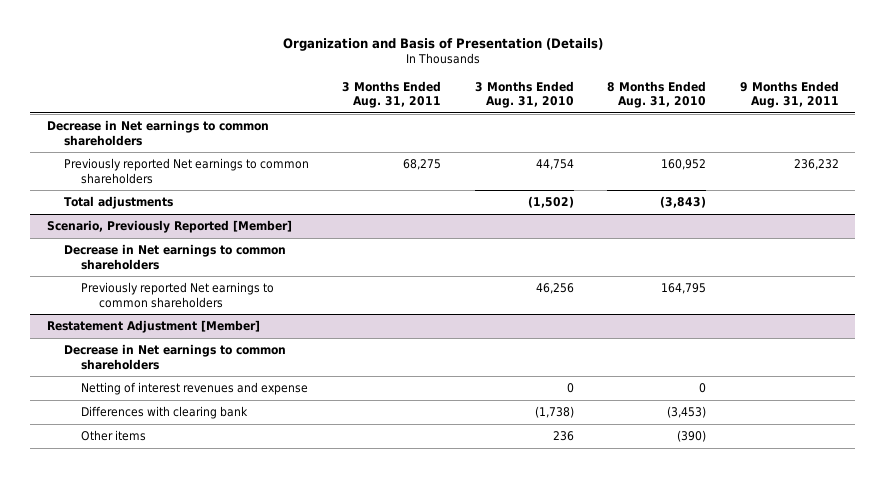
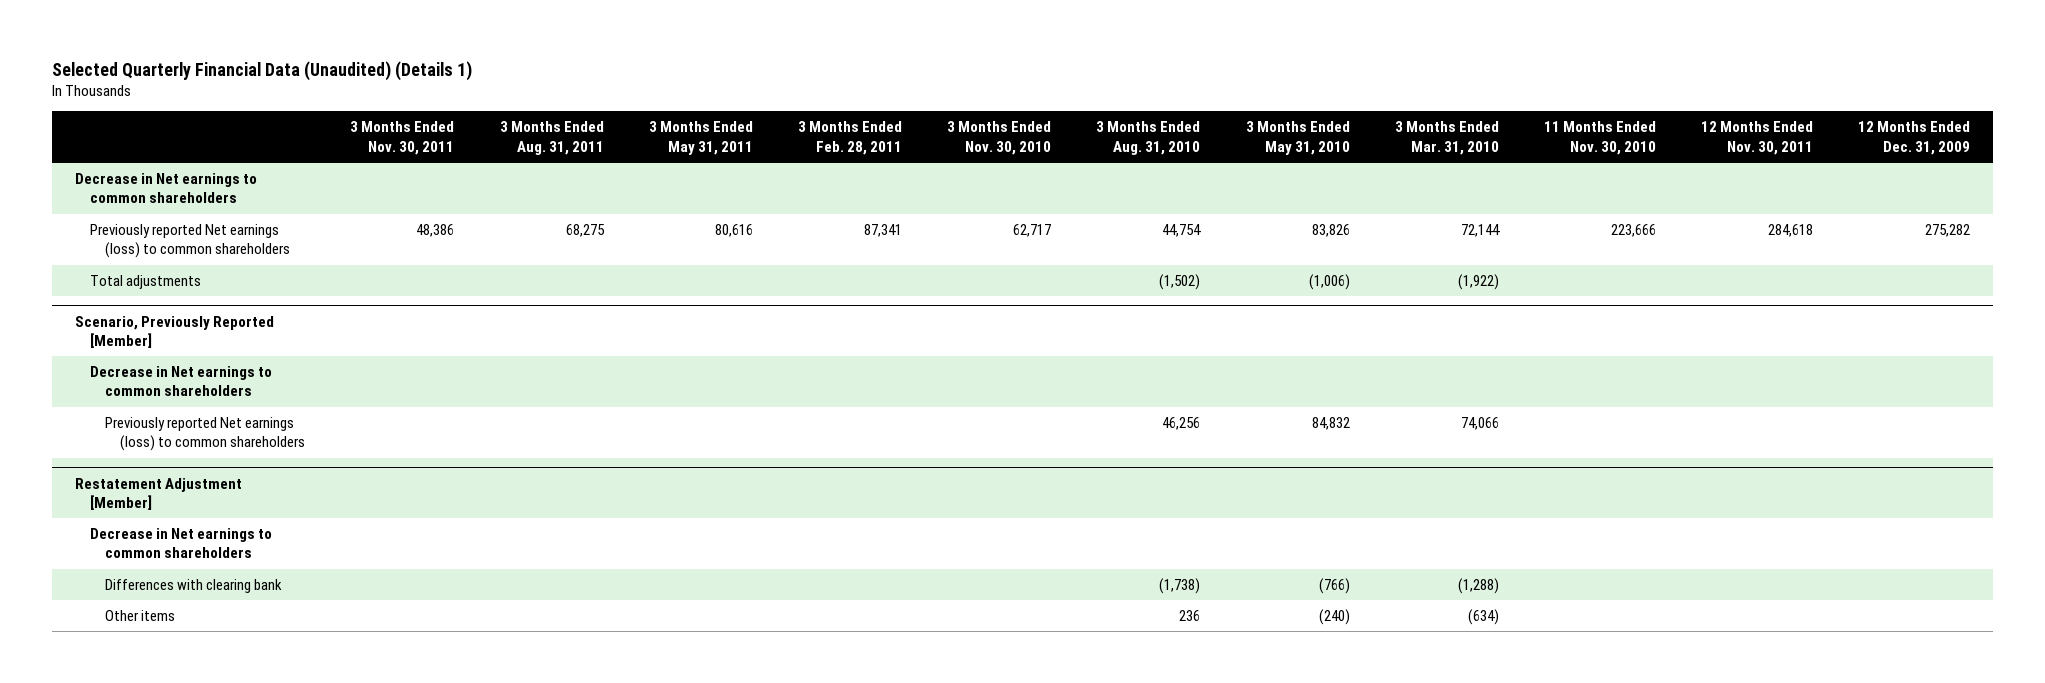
- Organization and Basis of Presentation (Details)
+ Selected Quarterly Financial Data (Unaudited) (Details 1)
- | 3 Months Ended Aug. 31, 2011 | 3 Months Ended Aug. 31, 2010 | 8 Months Ended Aug. 31, 2010 | 9 Months Ended Aug. 31, 2011
+ | 3 Months Ended Nov. 30, 2011 | 3 Months Ended Aug. 31, 2011 | 3 Months Ended May 31, 2011 | 3 Months Ended Feb. 28, 2011 | 3 Months Ended Nov. 30, 2010 | 3 Months Ended Aug. 31, 2010 | 3 Months Ended May 31, 2010 | 3 Months Ended Mar. 31, 2010 | 11 Months Ended Nov. 30, 2010 | 12 Months Ended Nov. 30, 2011 | 12 Months Ended Dec. 31, 2009
- Previously reported Net earnings to common shareholders | 68,275 | 44,754 | 160,952 | 236,232
+ Previously reported Net earnings (loss) to common shareholders | 48,386 | 68,275 | 80,616 | 87,341 | 62,717 | 44,754 | 83,826 | 72,144 | 223,666 | 284,618 | 275,282
@ Scenario, Previously Reported [Member]
- Previously reported Net earnings to common shareholders | | 46,256 | 164,795 |
+ Previously reported Net earnings (loss) to common shareholders | | | | | | 46,256 | 84,832 | 74,066 | | |
@ Restatement Adjustment [Member]
- Netting of interest revenues and expense | | 0 | 0 |

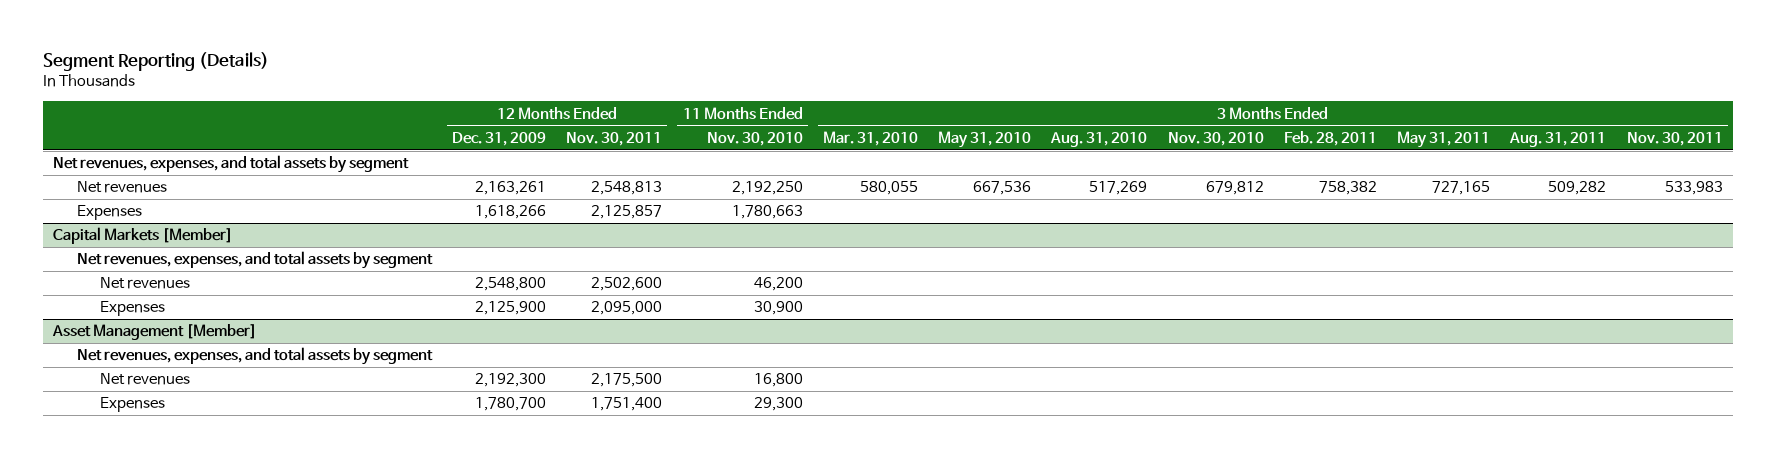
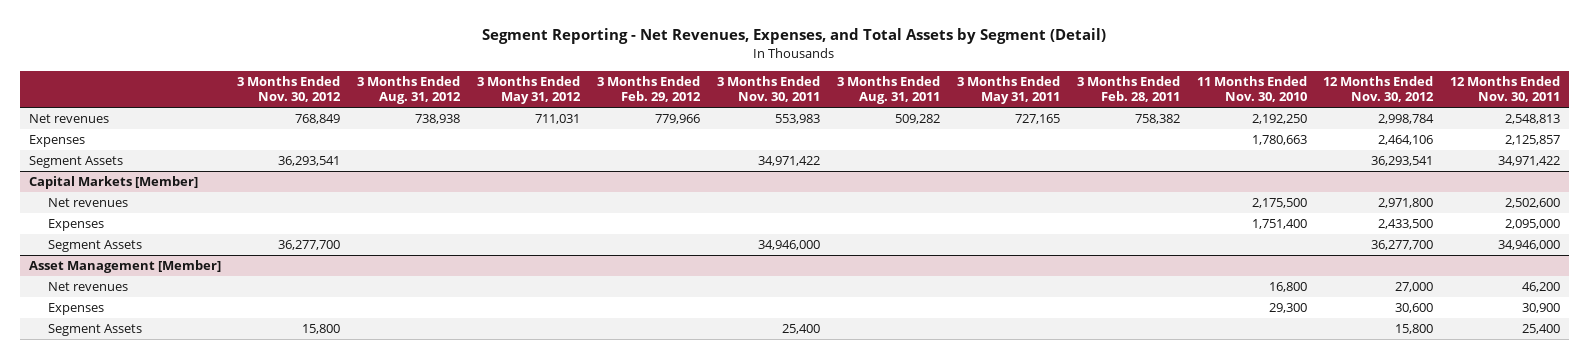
- Segment Reporting (Details)
+ Segment Reporting - Net Revenues, Expenses, and Total Assets by Segment (Detail)
- | 12 Months Ended Dec. 31, 2009 | 12 Months Ended Nov. 30, 2011 | 11 Months Ended Nov. 30, 2010 | 3 Months Ended Mar. 31, 2010 | 3 Months Ended May 31, 2010 | 3 Months Ended Aug. 31, 2010 | 3 Months Ended Nov. 30, 2010 | 3 Months Ended Feb. 28, 2011 | 3 Months Ended May 31, 2011 | 3 Months Ended Aug. 31, 2011 | 3 Months Ended Nov. 30, 2011
+ | 3 Months Ended Nov. 30, 2012 | 3 Months Ended Aug. 31, 2012 | 3 Months Ended May 31, 2012 | 3 Months Ended Feb. 29, 2012 | 3 Months Ended Nov. 30, 2011 | 3 Months Ended Aug. 31, 2011 | 3 Months Ended May 31, 2011 | 3 Months Ended Feb. 28, 2011 | 11 Months Ended Nov. 30, 2010 | 12 Months Ended Nov. 30, 2012 | 12 Months Ended Nov. 30, 2011
- Net revenues, expenses, and total assets by segment
- Net revenues | 2,163,261 | 2,548,813 | 2,192,250 | 580,055 | 667,536 | 517,269 | 679,812 | 758,382 | 727,165 | 509,282 | 533,983
+ Net revenues | 768,849 | 738,938 | 711,031 | 779,966 | 553,983 | 509,282 | 727,165 | 758,382 | 2,192,250 | 2,998,784 | 2,548,813
+ Segment Assets | 36,293,541 | | | | 34,971,422 | | | | | 36,293,541 | 34,971,422
@ Capital Markets [Member]
- Net revenues, expenses, and total assets by segment
- Net revenues | 2,548,800 | 2,502,600 | 46,200 | | | | | | | |
- Expenses | 2,125,900 | 2,095,000 | 30,900 | | | | | | | |
+ Net revenues | | | | | | | | | 2,175,500 | 2,971,800 | 2,502,600
+ Expenses | | | | | | | | | 1,751,400 | 2,433,500 | 2,095,000
+ Segment Assets | 36,277,700 | | | | 34,946,000 | | | | | 36,277,700 | 34,946,000
@ Asset Management [Member]
- Net revenues, expenses, and total assets by segment
- Net revenues | 2,192,300 | 2,175,500 | 16,800 | | | | | | | |
- Expenses | 1,780,700 | 1,751,400 | 29,300 | | | | | | | |
+ Net revenues | | | | | | | | | 16,800 | 27,000 | 46,200
+ Expenses | | | | | | | | | 29,300 | 30,600 | 30,900
+ Segment Assets | 15,800 | | | | 25,400 | | | | | 15,800 | 25,400

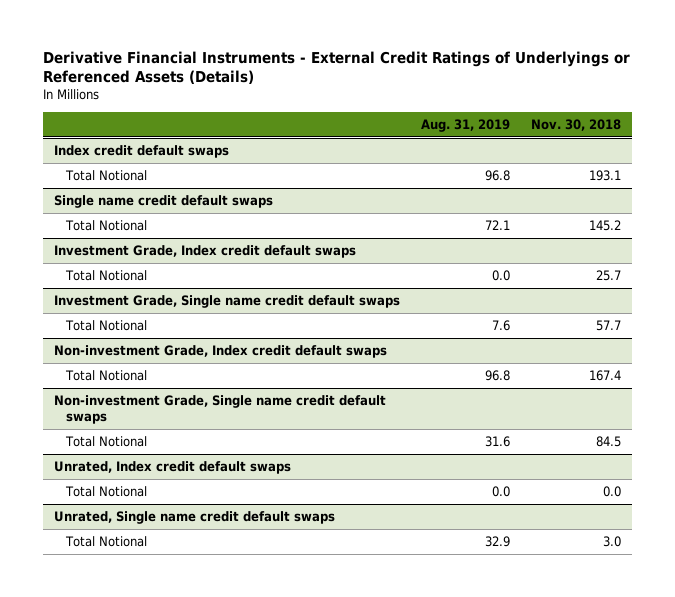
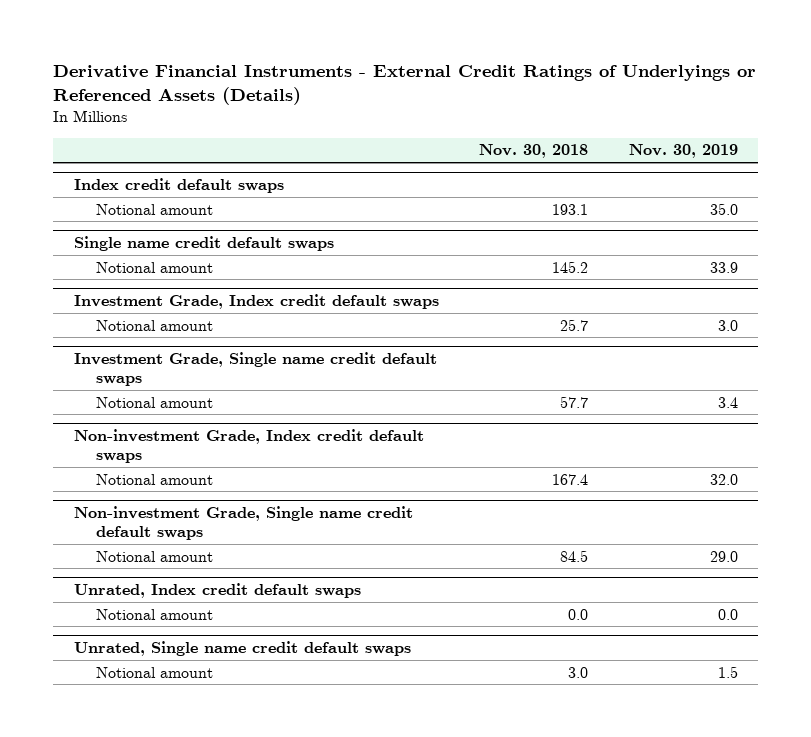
- | Aug. 31, 2019 | Nov. 30, 2018
+ | Nov. 30, 2018 | Nov. 30, 2019
@ Index credit default swaps
- Total Notional | 96.8 | 193.1
+ Notional amount | 193.1 | 35.0
@ Single name credit default swaps
- Total Notional | 72.1 | 145.2
+ Notional amount | 145.2 | 33.9
@ Investment Grade, Index credit default swaps
- Total Notional | 0.0 | 25.7
+ Notional amount | 25.7 | 3.0
@ Investment Grade, Single name credit default swaps
- Total Notional | 7.6 | 57.7
+ Notional amount | 57.7 | 3.4
@ Non-investment Grade, Index credit default swaps
- Total Notional | 96.8 | 167.4
+ Notional amount | 167.4 | 32.0
@ Non-investment Grade, Single name credit default swaps
- Total Notional | 31.6 | 84.5
+ Notional amount | 84.5 | 29.0
@ Unrated, Index credit default swaps
- Total Notional | 0.0 | 0.0
+ Notional amount | 0.0 | 0.0
@ Unrated, Single name credit default swaps
- Total Notional | 32.9 | 3.0
+ Notional amount | 3.0 | 1.5

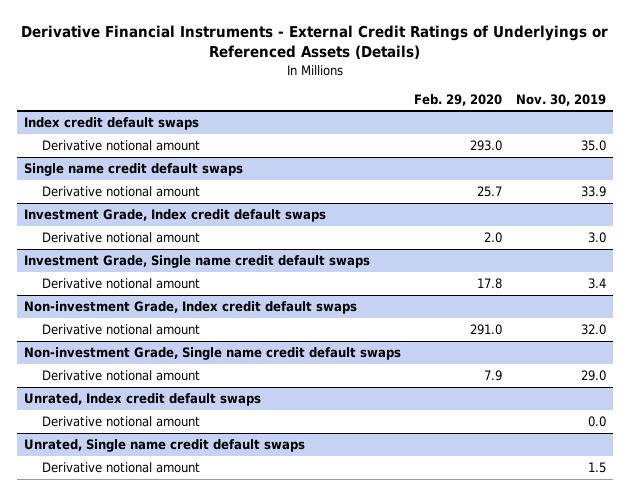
- | Nov. 30, 2018 | Nov. 30, 2019
+ | Feb. 29, 2020 | Nov. 30, 2019
@ Index credit default swaps
- Notional amount | 193.1 | 35.0
+ Derivative notional amount | 293.0 | 35.0
@ Single name credit default swaps
- Notional amount | 145.2 | 33.9
+ Derivative notional amount | 25.7 | 33.9
@ Investment Grade, Index credit default swaps
- Notional amount | 25.7 | 3.0
+ Derivative notional amount | 2.0 | 3.0
@ Investment Grade, Single name credit default swaps
- Notional amount | 57.7 | 3.4
+ Derivative notional amount | 17.8 | 3.4
@ Non-investment Grade, Index credit default swaps
- Notional amount | 167.4 | 32.0
+ Derivative notional amount | 291.0 | 32.0
@ Non-investment Grade, Single name credit default swaps
- Notional amount | 84.5 | 29.0
+ Derivative notional amount | 7.9 | 29.0
@ Unrated, Index credit default swaps
- Notional amount | 0.0 | 0.0
+ Derivative notional amount | | 0.0
@ Unrated, Single name credit default swaps
- Notional amount | 3.0 | 1.5
+ Derivative notional amount | | 1.5

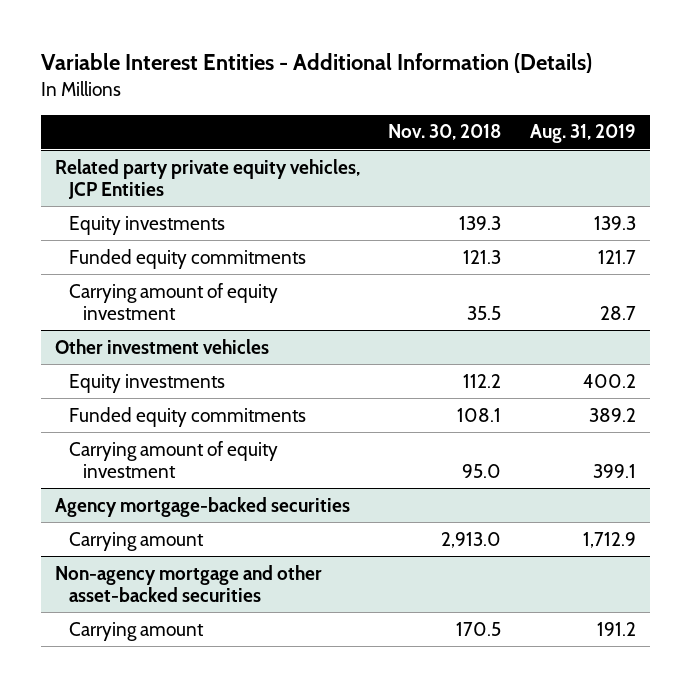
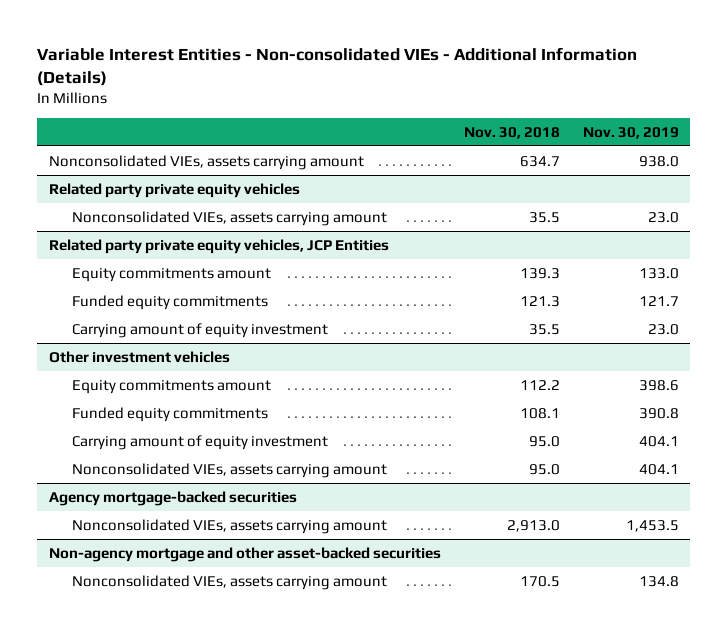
- Variable Interest Entities - Additional Information (Details)
+ Variable Interest Entities - Non-consolidated VIEs - Additional Information (Details)
- | Nov. 30, 2018 | Aug. 31, 2019
+ | Nov. 30, 2018 | Nov. 30, 2019
+ Nonconsolidated VIEs, assets carrying amount | 634.7 | 938.0
+ Related party private equity vehicles
+ Nonconsolidated VIEs, assets carrying amount | 35.5 | 23.0
@ Related party private equity vehicles, JCP Entities
- Equity investments | 139.3 | 139.3
+ Equity commitments amount | 139.3 | 133.0
@ Other investment vehicles
- Equity investments | 112.2 | 400.2
+ Equity commitments amount | 112.2 | 398.6
+ Nonconsolidated VIEs, assets carrying amount | 95.0 | 404.1
@ Agency mortgage-backed securities
- Carrying amount | 2,913.0 | 1,712.9
+ Nonconsolidated VIEs, assets carrying amount | 2,913.0 | 1,453.5
@ Non-agency mortgage and other asset-backed securities
- Carrying amount | 170.5 | 191.2
+ Nonconsolidated VIEs, assets carrying amount | 170.5 | 134.8

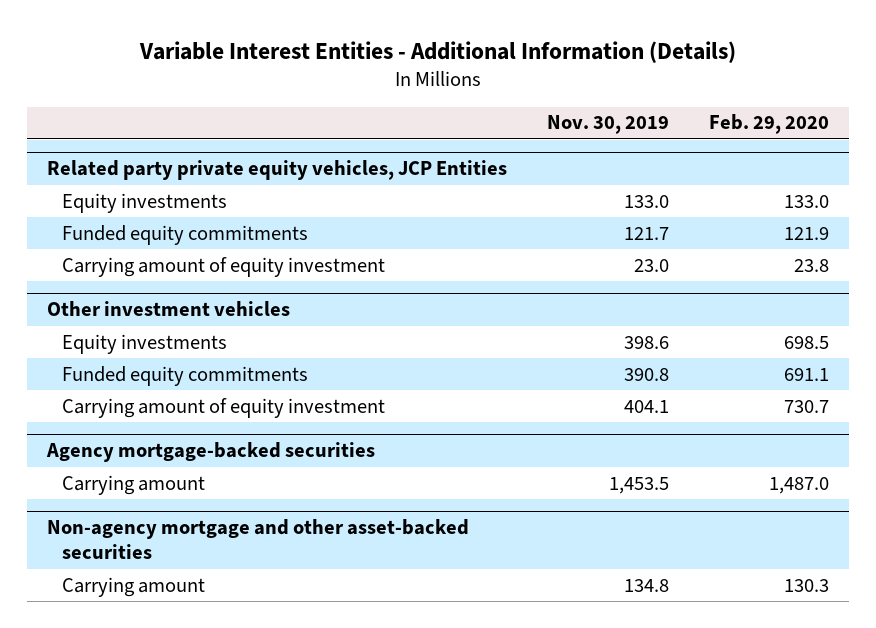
- Variable Interest Entities - Non-consolidated VIEs - Additional Information (Details)
+ Variable Interest Entities - Additional Information (Details)
- | Nov. 30, 2018 | Nov. 30, 2019
+ | Nov. 30, 2019 | Feb. 29, 2020
- Nonconsolidated VIEs, assets carrying amount | 634.7 | 938.0
- Related party private equity vehicles
- Nonconsolidated VIEs, assets carrying amount | 35.5 | 23.0
@ Related party private equity vehicles, JCP Entities
- Equity commitments amount | 139.3 | 133.0
+ Equity investments | 133.0 | 133.0
@ Other investment vehicles
- Equity commitments amount | 112.2 | 398.6
+ Equity investments | 398.6 | 698.5
- Nonconsolidated VIEs, assets carrying amount | 95.0 | 404.1
@ Agency mortgage-backed securities
- Nonconsolidated VIEs, assets carrying amount | 2,913.0 | 1,453.5
+ Carrying amount | 1,453.5 | 1,487.0
@ Non-agency mortgage and other asset-backed securities
- Nonconsolidated VIEs, assets carrying amount | 170.5 | 134.8
+ Carrying amount | 134.8 | 130.3

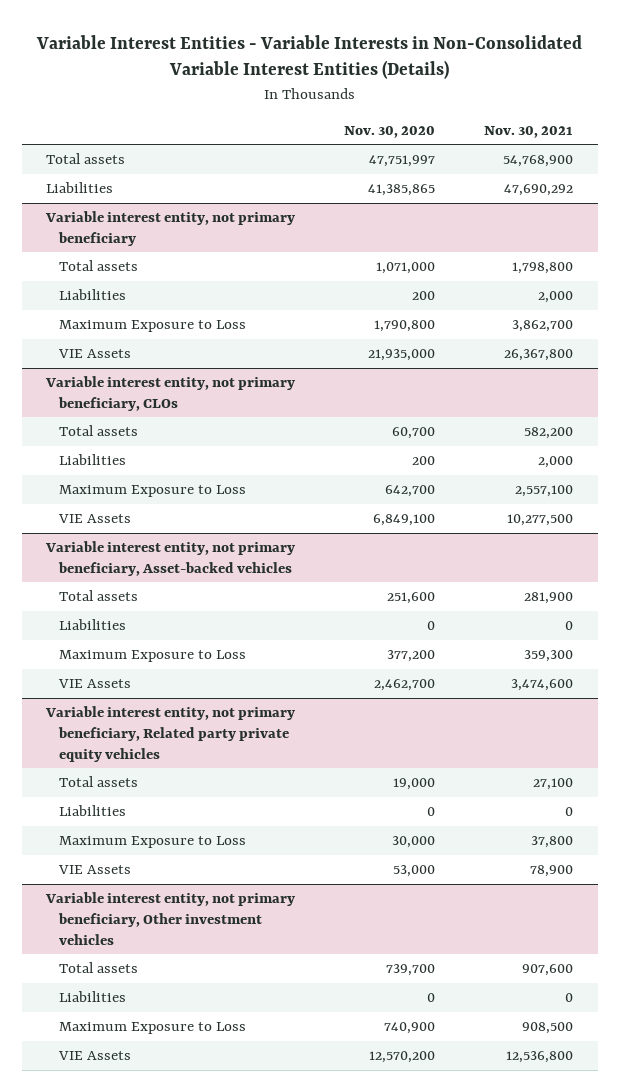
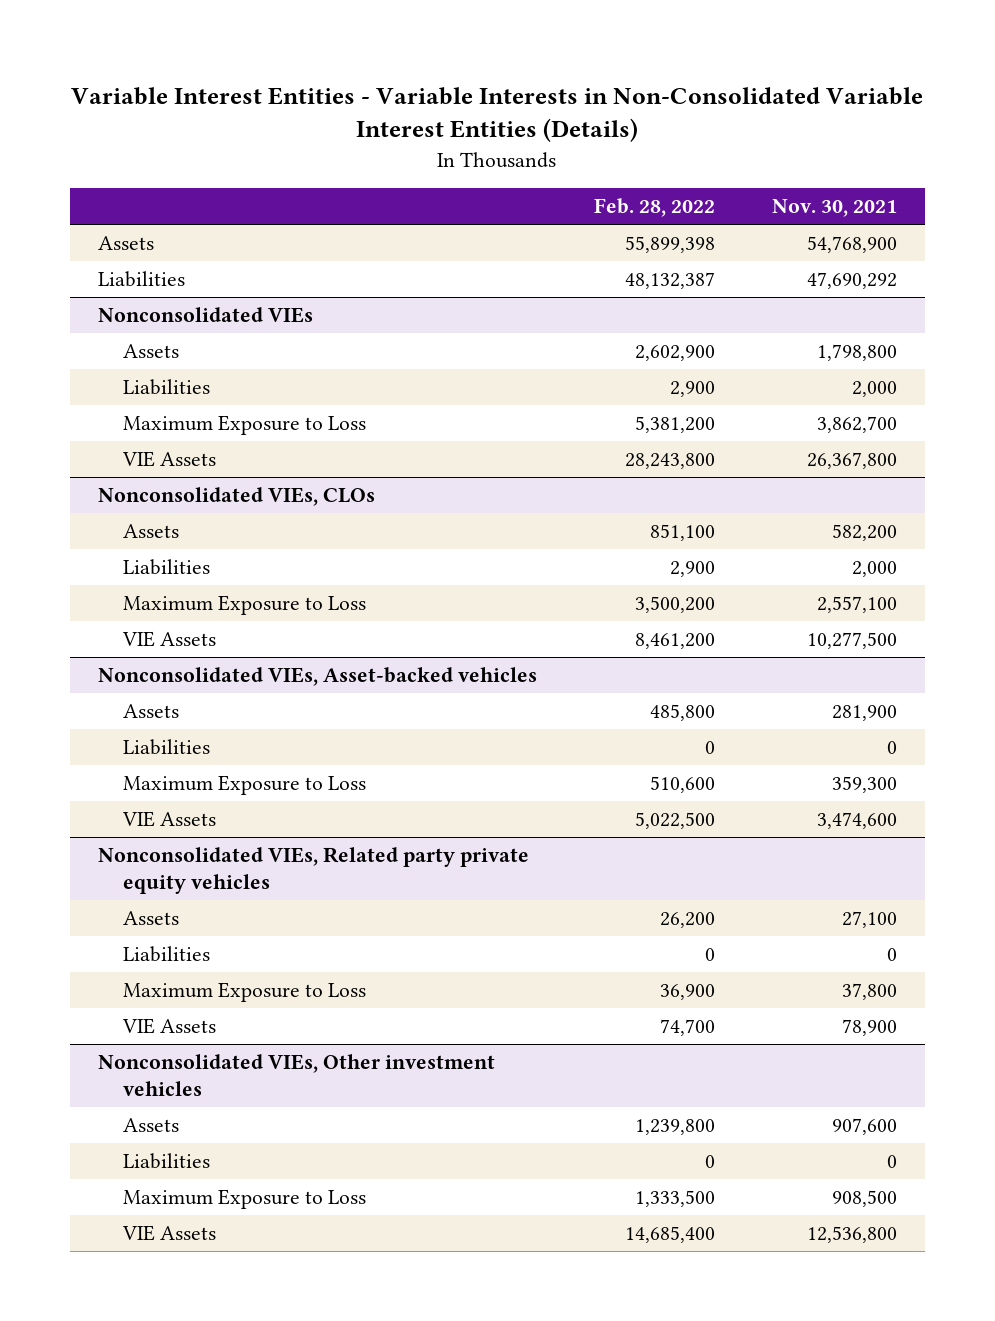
- | Nov. 30, 2020 | Nov. 30, 2021
+ | Feb. 28, 2022 | Nov. 30, 2021
- Total assets | 47,751,997 | 54,768,900
+ Assets | 55,899,398 | 54,768,900
- Variable interest entity, not primary beneficiary
- Total assets | 1,071,000 | 1,798,800
+ Nonconsolidated VIEs
+ Assets | 2,602,900 | 1,798,800
- Variable interest entity, not primary beneficiary, CLOs
- Total assets | 60,700 | 582,200
+ Nonconsolidated VIEs, CLOs
+ Assets | 851,100 | 582,200
- Variable interest entity, not primary beneficiary, Asset-backed vehicles
- Total assets | 251,600 | 281,900
+ Nonconsolidated VIEs, Asset-backed vehicles
+ Assets | 485,800 | 281,900
- Variable interest entity, not primary beneficiary, Related party private equity vehicles
- Total assets | 19,000 | 27,100
+ Nonconsolidated VIEs, Related party private equity vehicles
+ Assets | 26,200 | 27,100
- Variable interest entity, not primary beneficiary, Other investment vehicles
- Total assets | 739,700 | 907,600
+ Nonconsolidated VIEs, Other investment vehicles
+ Assets | 1,239,800 | 907,600

